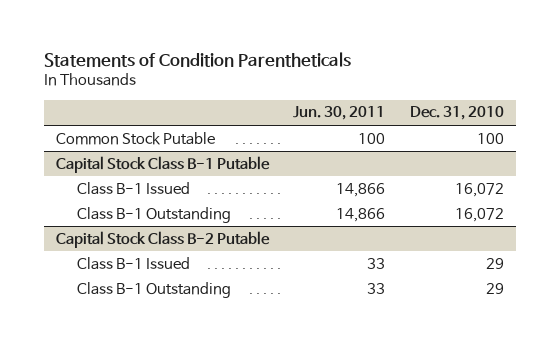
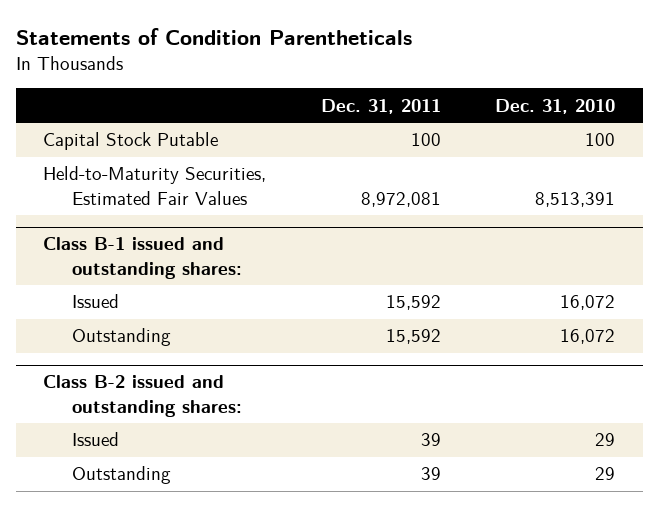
- | Jun. 30, 2011 | Dec. 31, 2010
+ | Dec. 31, 2011 | Dec. 31, 2010
- Common Stock Putable | 100 | 100
- Capital Stock Class B-1 Putable
- Class B-1 Issued | 14,866 | 16,072
- Class B-1 Outstanding | 14,866 | 16,072
- Capital Stock Class B-2 Putable
- Class B-1 Issued | 33 | 29
- Class B-1 Outstanding | 33 | 29
+ Capital Stock Putable | 100 | 100
+ Held-to-Maturity Securities, Estimated Fair Values | 8,972,081 | 8,513,391
+ Class B-1 issued and outstanding shares:
+ Issued | 15,592 | 16,072
+ Outstanding | 15,592 | 16,072
+ Class B-2 issued and outstanding shares:
+ Issued | 39 | 29
+ Outstanding | 39 | 29

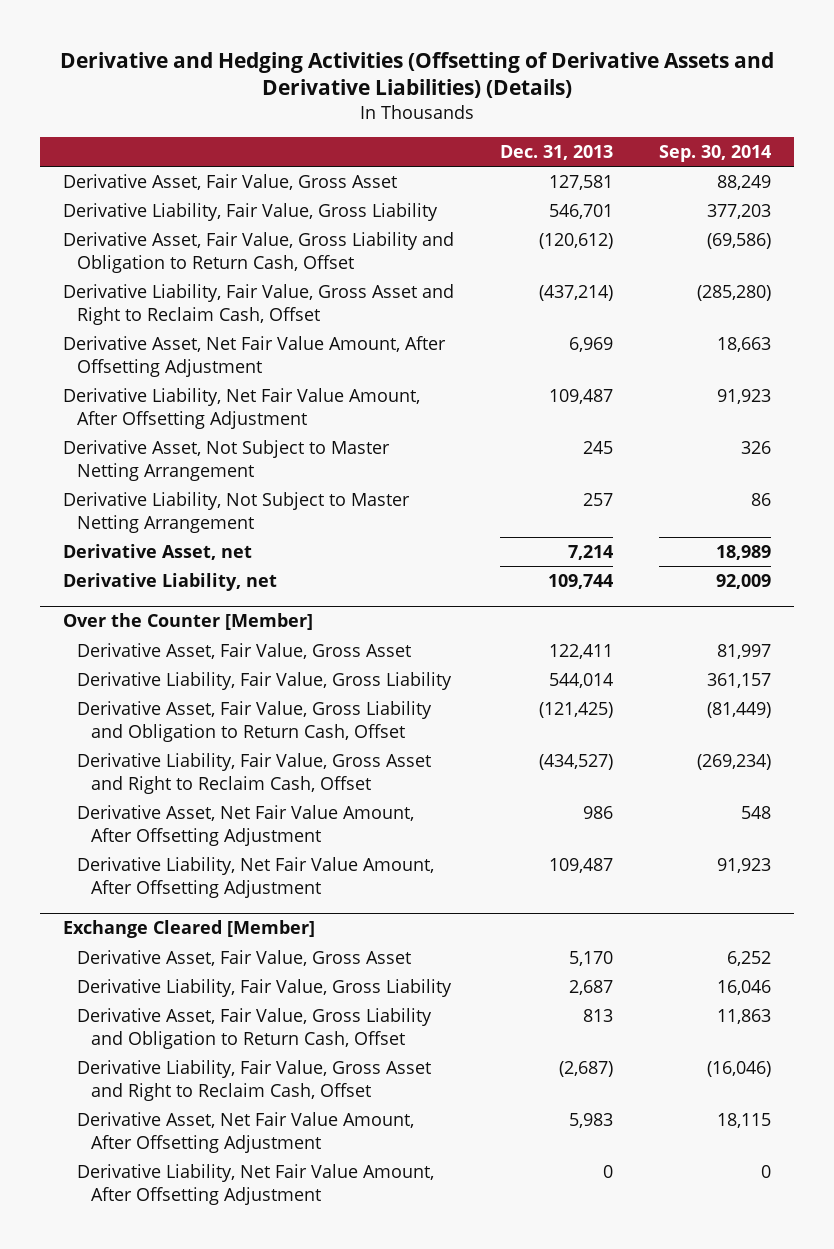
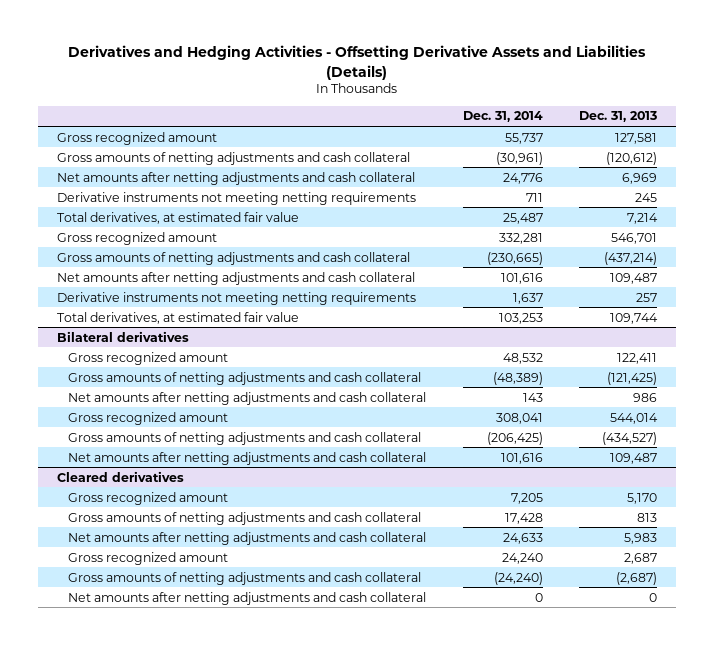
- Derivative and Hedging Activities (Offsetting of Derivative Assets and Derivative Liabilities) (Details)
+ Derivatives and Hedging Activities - Offsetting Derivative Assets and Liabilities (Details)
- | Dec. 31, 2013 | Sep. 30, 2014
+ | Dec. 31, 2014 | Dec. 31, 2013
- Derivative Asset, Fair Value, Gross Asset | 127,581 | 88,249
- Derivative Liability, Fair Value, Gross Liability | 546,701 | 377,203
- Derivative Asset, Fair Value, Gross Liability and Obligation to Return Cash, Offset | (120,612) | (69,586)
- Derivative Liability, Fair Value, Gross Asset and Right to Reclaim Cash, Offset | (437,214) | (285,280)
- Derivative Asset, Net Fair Value Amount, After Offsetting Adjustment | 6,969 | 18,663
- Derivative Liability, Net Fair Value Amount, After Offsetting Adjustment | 109,487 | 91,923
- Derivative Asset, Not Subject to Master Netting Arrangement | 245 | 326
- Derivative Liability, Not Subject to Master Netting Arrangement | 257 | 86
- Derivative Asset, net | 7,214 | 18,989
- Derivative Liability, net | 109,744 | 92,009
- Over the Counter [Member]
- Derivative Asset, Fair Value, Gross Asset | 122,411 | 81,997
- Derivative Liability, Fair Value, Gross Liability | 544,014 | 361,157
- Derivative Asset, Fair Value, Gross Liability and Obligation to Return Cash, Offset | (121,425) | (81,449)
- Derivative Liability, Fair Value, Gross Asset and Right to Reclaim Cash, Offset | (434,527) | (269,234)
- Derivative Asset, Net Fair Value Amount, After Offsetting Adjustment | 986 | 548
- Derivative Liability, Net Fair Value Amount, After Offsetting Adjustment | 109,487 | 91,923
- Exchange Cleared [Member]
- Derivative Asset, Fair Value, Gross Asset | 5,170 | 6,252
- Derivative Liability, Fair Value, Gross Liability | 2,687 | 16,046
- Derivative Asset, Fair Value, Gross Liability and Obligation to Return Cash, Offset | 813 | 11,863
- Derivative Liability, Fair Value, Gross Asset and Right to Reclaim Cash, Offset | (2,687) | (16,046)
- Derivative Asset, Net Fair Value Amount, After Offsetting Adjustment | 5,983 | 18,115
- Derivative Liability, Net Fair Value Amount, After Offsetting Adjustment | 0 | 0
+ Gross recognized amount | 55,737 | 127,581
+ Gross amounts of netting adjustments and cash collateral | (30,961) | (120,612)
+ Net amounts after netting adjustments and cash collateral | 24,776 | 6,969
+ Derivative instruments not meeting netting requirements | 711 | 245
+ Total derivatives, at estimated fair value | 25,487 | 7,214
+ Gross recognized amount | 332,281 | 546,701
+ Gross amounts of netting adjustments and cash collateral | (230,665) | (437,214)
+ Net amounts after netting adjustments and cash collateral | 101,616 | 109,487
+ Derivative instruments not meeting netting requirements | 1,637 | 257
+ Total derivatives, at estimated fair value | 103,253 | 109,744
+ Bilateral derivatives
+ Gross recognized amount | 48,532 | 122,411
+ Gross amounts of netting adjustments and cash collateral | (48,389) | (121,425)
+ Net amounts after netting adjustments and cash collateral | 143 | 986
+ Gross recognized amount | 308,041 | 544,014
+ Gross amounts of netting adjustments and cash collateral | (206,425) | (434,527)
+ Net amounts after netting adjustments and cash collateral | 101,616 | 109,487
+ Cleared derivatives
+ Gross recognized amount | 7,205 | 5,170
+ Gross amounts of netting adjustments and cash collateral | 17,428 | 813
+ Net amounts after netting adjustments and cash collateral | 24,633 | 5,983
+ Gross recognized amount | 24,240 | 2,687
+ Gross amounts of netting adjustments and cash collateral | (24,240) | (2,687)
+ Net amounts after netting adjustments and cash collateral | 0 | 0

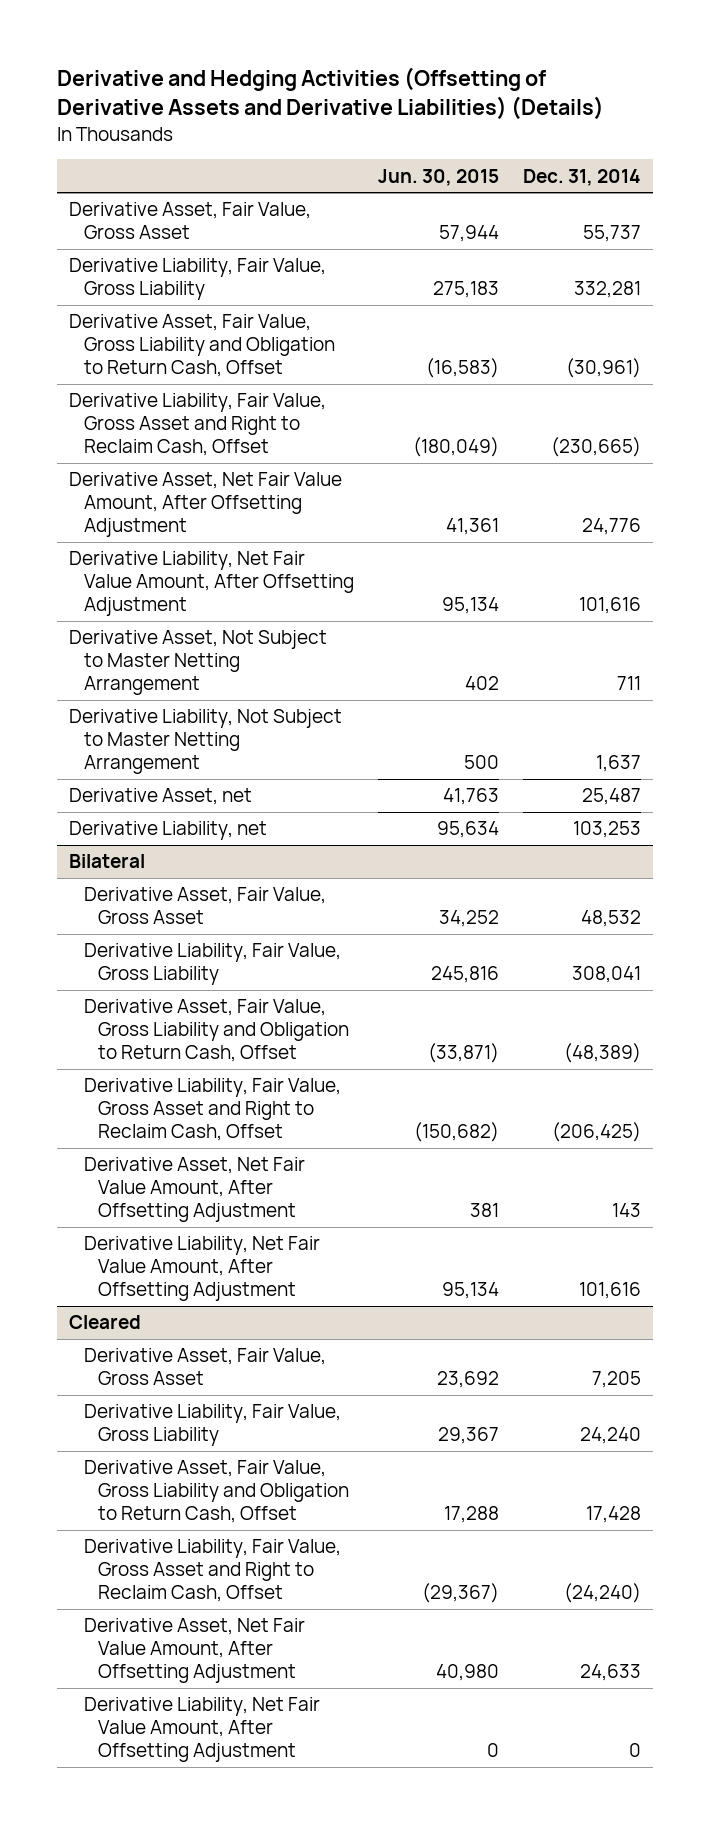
- Derivatives and Hedging Activities - Offsetting Derivative Assets and Liabilities (Details)
+ Derivative and Hedging Activities (Offsetting of Derivative Assets and Derivative Liabilities) (Details)
- | Dec. 31, 2014 | Dec. 31, 2013
+ | Jun. 30, 2015 | Dec. 31, 2014
- Gross recognized amount | 55,737 | 127,581
- Gross amounts of netting adjustments and cash collateral | (30,961) | (120,612)
- Net amounts after netting adjustments and cash collateral | 24,776 | 6,969
- Derivative instruments not meeting netting requirements | 711 | 245
- Total derivatives, at estimated fair value | 25,487 | 7,214
- Gross recognized amount | 332,281 | 546,701
- Gross amounts of netting adjustments and cash collateral | (230,665) | (437,214)
- Net amounts after netting adjustments and cash collateral | 101,616 | 109,487
- Derivative instruments not meeting netting requirements | 1,637 | 257
- Total derivatives, at estimated fair value | 103,253 | 109,744
- Bilateral derivatives
- Gross recognized amount | 48,532 | 122,411
- Gross amounts of netting adjustments and cash collateral | (48,389) | (121,425)
- Net amounts after netting adjustments and cash collateral | 143 | 986
- Gross recognized amount | 308,041 | 544,014
- Gross amounts of netting adjustments and cash collateral | (206,425) | (434,527)
- Net amounts after netting adjustments and cash collateral | 101,616 | 109,487
- Cleared derivatives
- Gross recognized amount | 7,205 | 5,170
- Gross amounts of netting adjustments and cash collateral | 17,428 | 813
- Net amounts after netting adjustments and cash collateral | 24,633 | 5,983
- Gross recognized amount | 24,240 | 2,687
- Gross amounts of netting adjustments and cash collateral | (24,240) | (2,687)
- Net amounts after netting adjustments and cash collateral | 0 | 0
+ Derivative Asset, Fair Value, Gross Asset | 57,944 | 55,737
+ Derivative Liability, Fair Value, Gross Liability | 275,183 | 332,281
+ Derivative Asset, Fair Value, Gross Liability and Obligation to Return Cash, Offset | (16,583) | (30,961)
+ Derivative Liability, Fair Value, Gross Asset and Right to Reclaim Cash, Offset | (180,049) | (230,665)
+ Derivative Asset, Net Fair Value Amount, After Offsetting Adjustment | 41,361 | 24,776
+ Derivative Liability, Net Fair Value Amount, After Offsetting Adjustment | 95,134 | 101,616
+ Derivative Asset, Not Subject to Master Netting Arrangement | 402 | 711
+ Derivative Liability, Not Subject to Master Netting Arrangement | 500 | 1,637
+ Derivative Asset, net | 41,763 | 25,487
+ Derivative Liability, net | 95,634 | 103,253
+ Bilateral
+ Derivative Asset, Fair Value, Gross Asset | 34,252 | 48,532
+ Derivative Liability, Fair Value, Gross Liability | 245,816 | 308,041
+ Derivative Asset, Fair Value, Gross Liability and Obligation to Return Cash, Offset | (33,871) | (48,389)
+ Derivative Liability, Fair Value, Gross Asset and Right to Reclaim Cash, Offset | (150,682) | (206,425)
+ Derivative Asset, Net Fair Value Amount, After Offsetting Adjustment | 381 | 143
+ Derivative Liability, Net Fair Value Amount, After Offsetting Adjustment | 95,134 | 101,616
+ Cleared
+ Derivative Asset, Fair Value, Gross Asset | 23,692 | 7,205
+ Derivative Liability, Fair Value, Gross Liability | 29,367 | 24,240
+ Derivative Asset, Fair Value, Gross Liability and Obligation to Return Cash, Offset | 17,288 | 17,428
+ Derivative Liability, Fair Value, Gross Asset and Right to Reclaim Cash, Offset | (29,367) | (24,240)
+ Derivative Asset, Net Fair Value Amount, After Offsetting Adjustment | 40,980 | 24,633
+ Derivative Liability, Net Fair Value Amount, After Offsetting Adjustment | 0 | 0

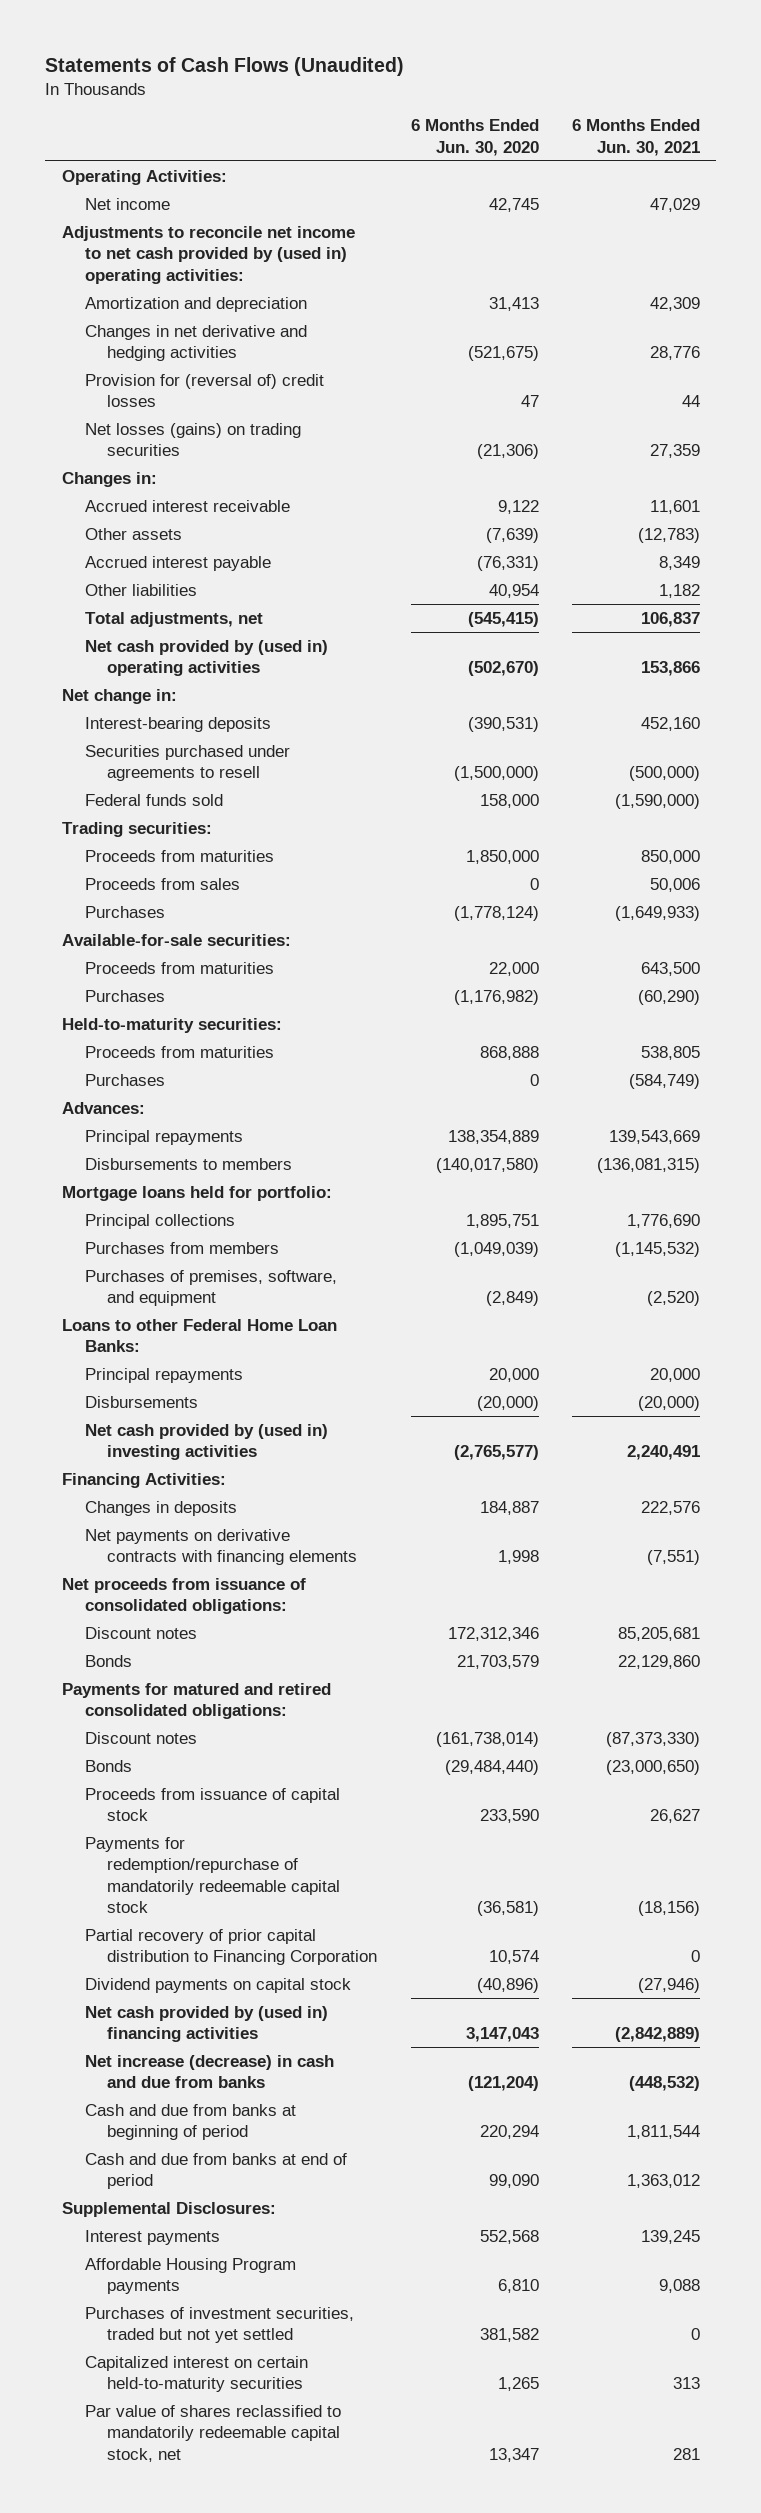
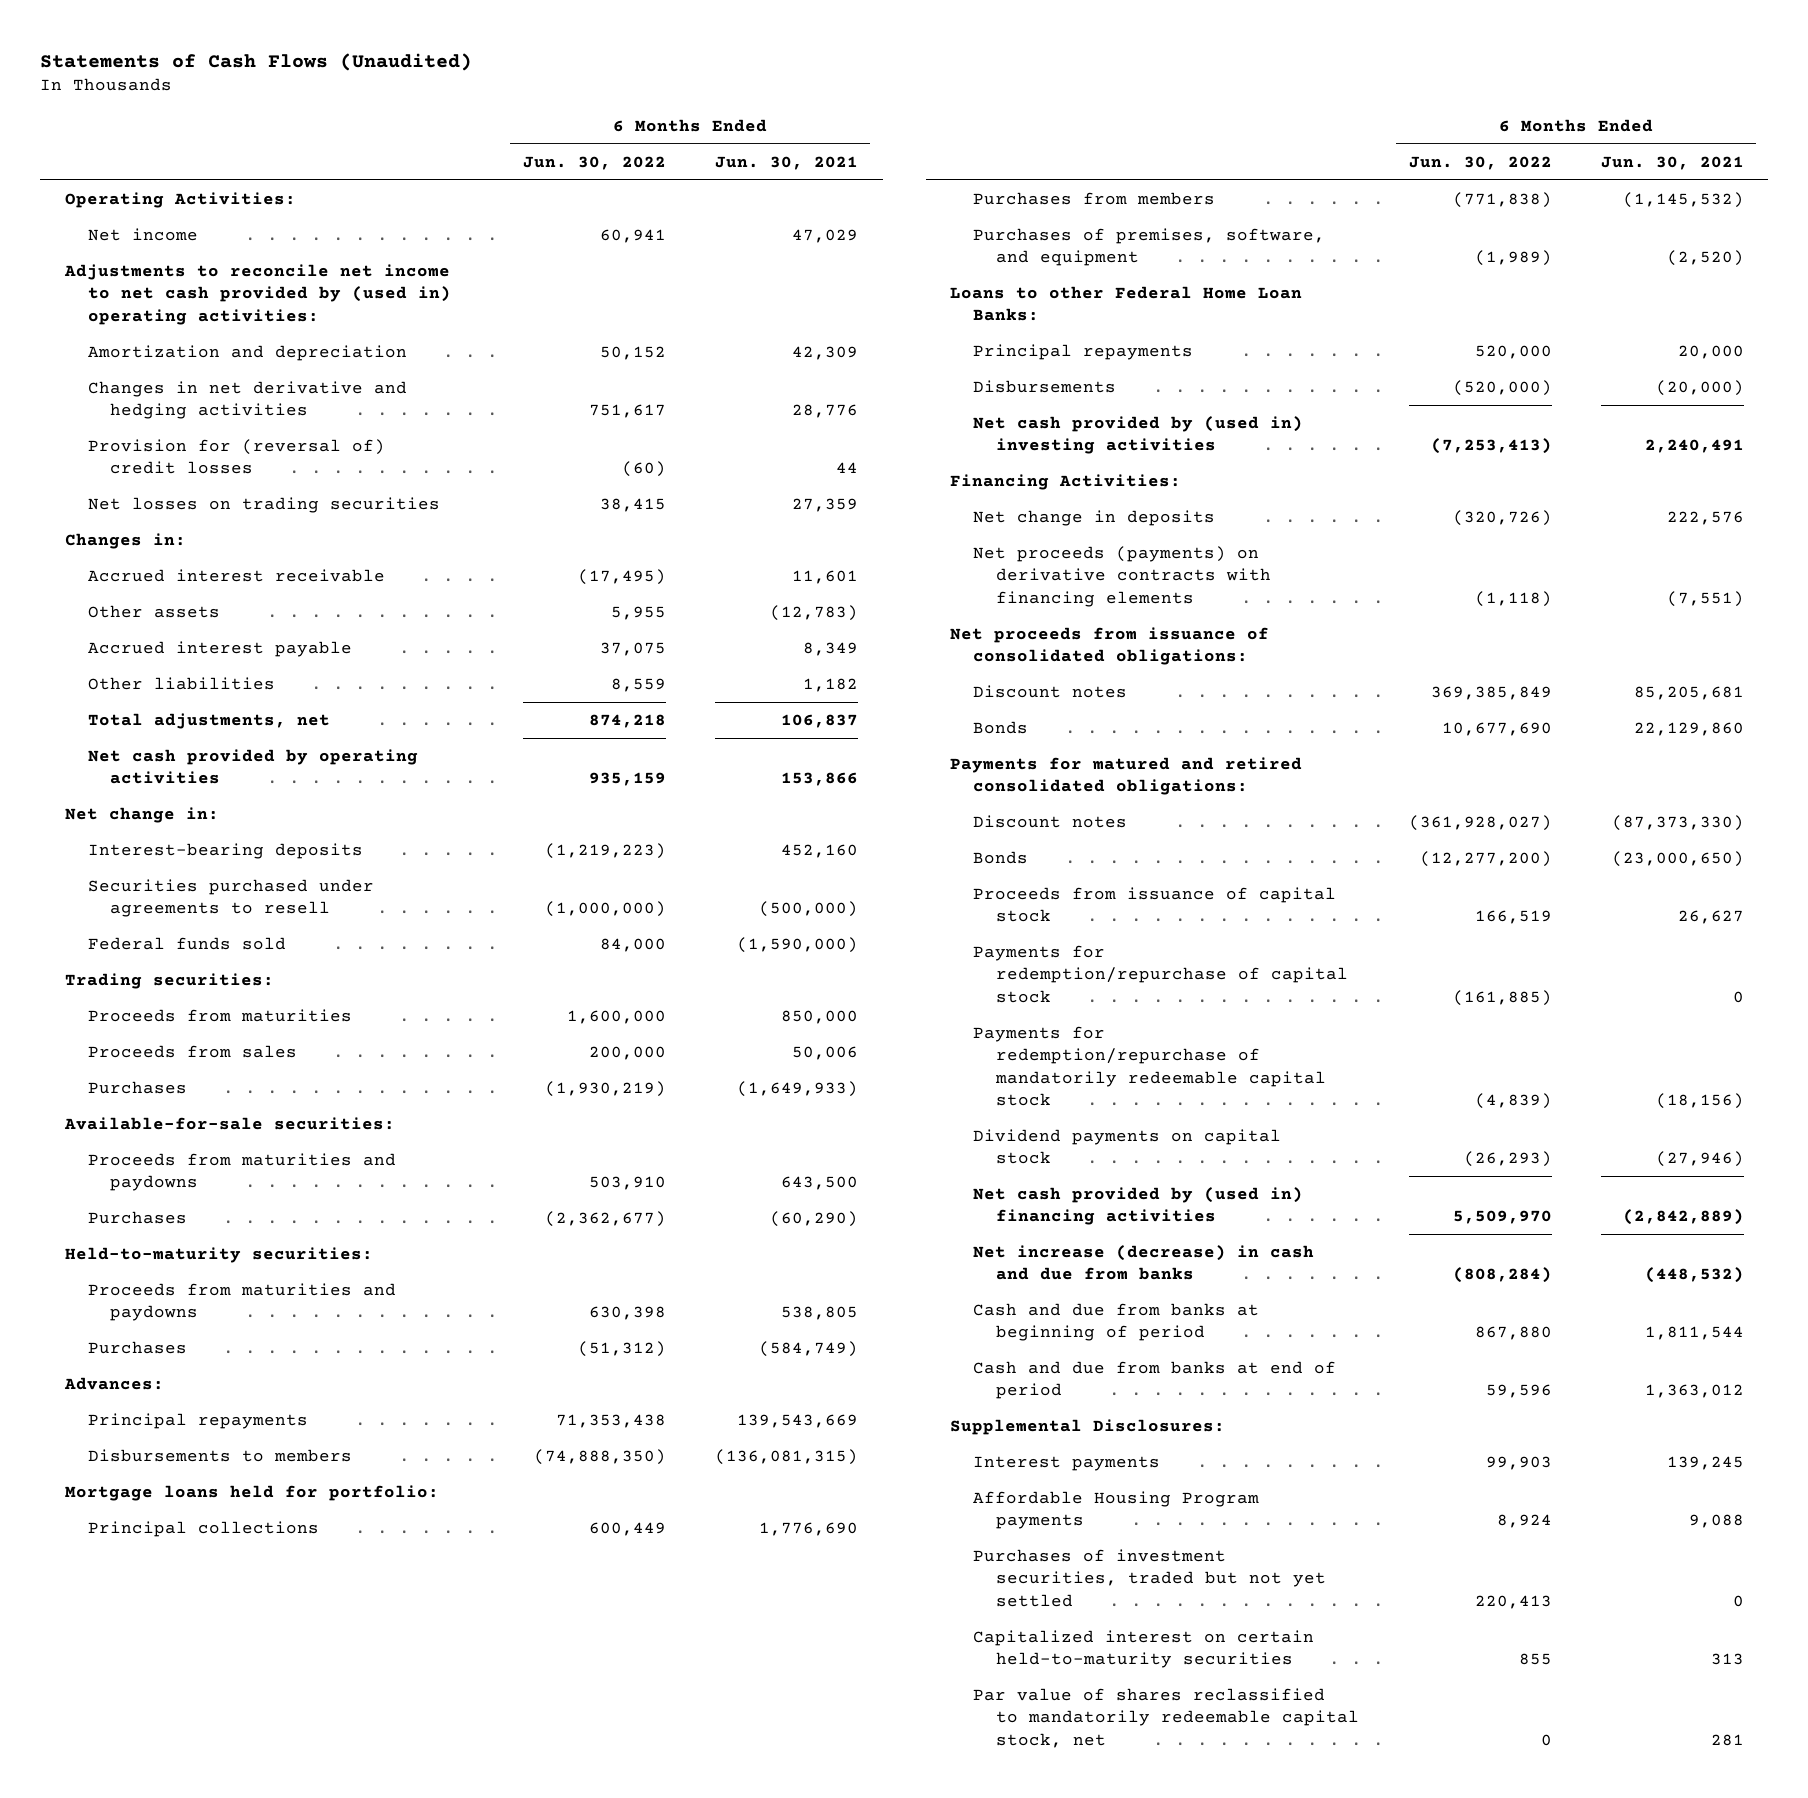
- | 6 Months Ended Jun. 30, 2020 | 6 Months Ended Jun. 30, 2021
+ | 6 Months Ended Jun. 30, 2022 | 6 Months Ended Jun. 30, 2021
- Net losses (gains) on trading securities | (21,306) | 27,359
+ Net losses on trading securities | 38,415 | 27,359
- Net cash provided by (used in) operating activities | (502,670) | 153,866
+ Net cash provided by operating activities | 935,159 | 153,866
- Proceeds from maturities | 22,000 | 643,500
+ Proceeds from maturities and paydowns | 503,910 | 643,500
- Proceeds from maturities | 868,888 | 538,805
+ Proceeds from maturities and paydowns | 630,398 | 538,805
- Changes in deposits | 184,887 | 222,576
- Net payments on derivative contracts with financing elements | 1,998 | (7,551)
+ Net change in deposits | (320,726) | 222,576
+ Net proceeds (payments) on derivative contracts with financing elements | (1,118) | (7,551)
+ Payments for redemption/repurchase of capital stock | (161,885) | 0
- Partial recovery of prior capital distribution to Financing Corporation | 10,574 | 0

